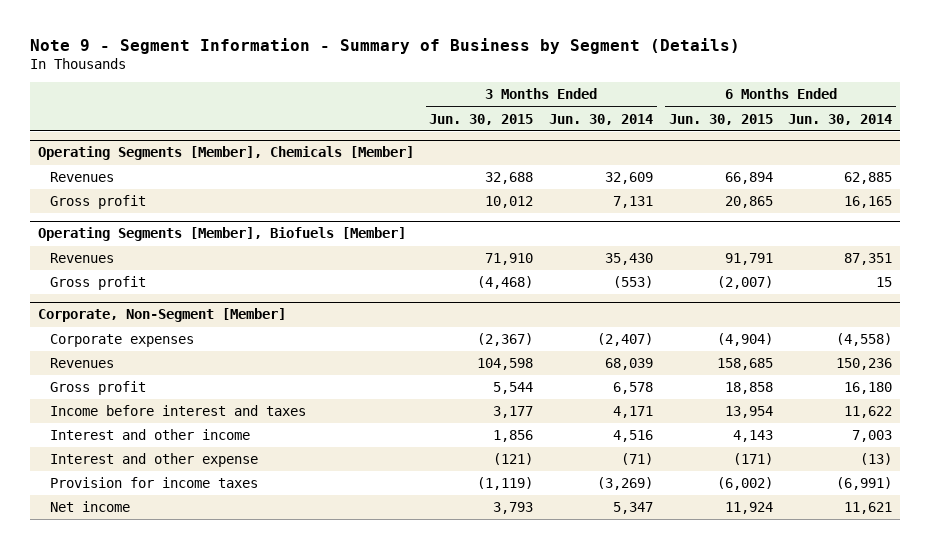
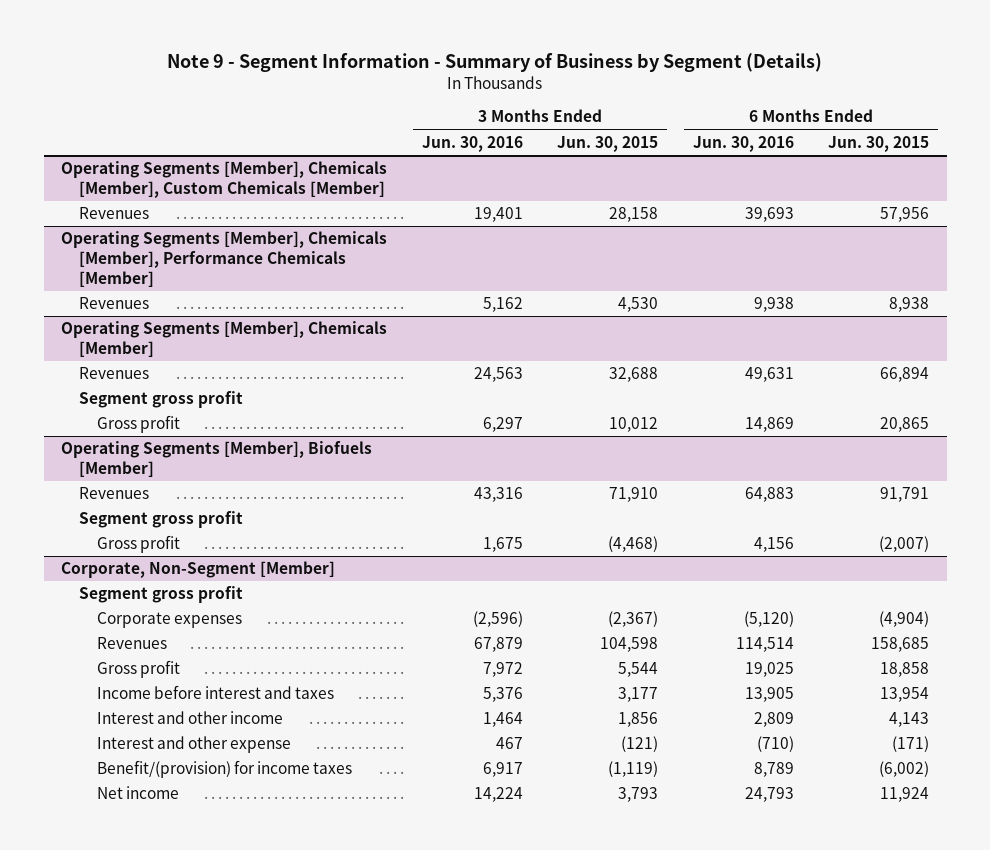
- | 3 Months Ended Jun. 30, 2015 | 3 Months Ended Jun. 30, 2014 | 6 Months Ended Jun. 30, 2015 | 6 Months Ended Jun. 30, 2014
+ | 3 Months Ended Jun. 30, 2016 | 3 Months Ended Jun. 30, 2015 | 6 Months Ended Jun. 30, 2016 | 6 Months Ended Jun. 30, 2015
+ Operating Segments [Member], Chemicals [Member], Custom Chemicals [Member]
+ Revenues | 19,401 | 28,158 | 39,693 | 57,956
+ Operating Segments [Member], Chemicals [Member], Performance Chemicals [Member]
+ Revenues | 5,162 | 4,530 | 9,938 | 8,938
@ Operating Segments [Member], Chemicals [Member]
+ Segment gross profit
@ Operating Segments [Member], Biofuels [Member]
+ Segment gross profit
@ Corporate, Non-Segment [Member]
+ Segment gross profit
- Provision for income taxes | (1,119) | (3,269) | (6,002) | (6,991)
+ Benefit/(provision) for income taxes | 6,917 | (1,119) | 8,789 | (6,002)

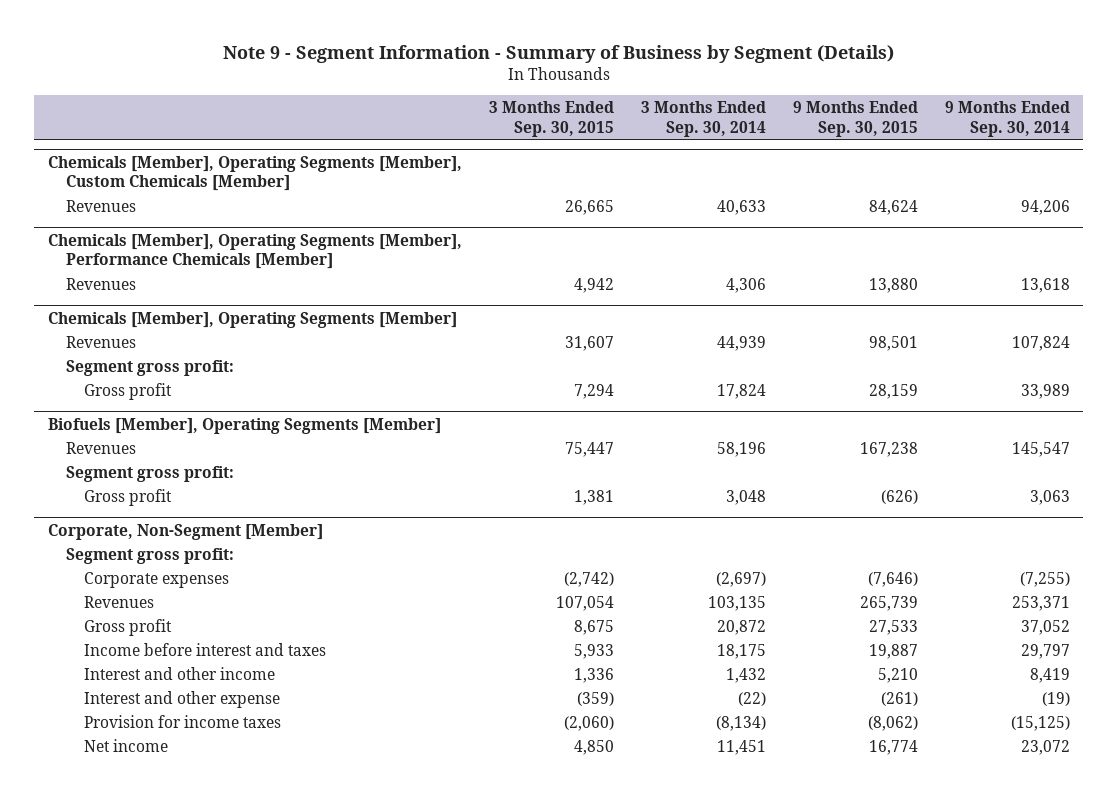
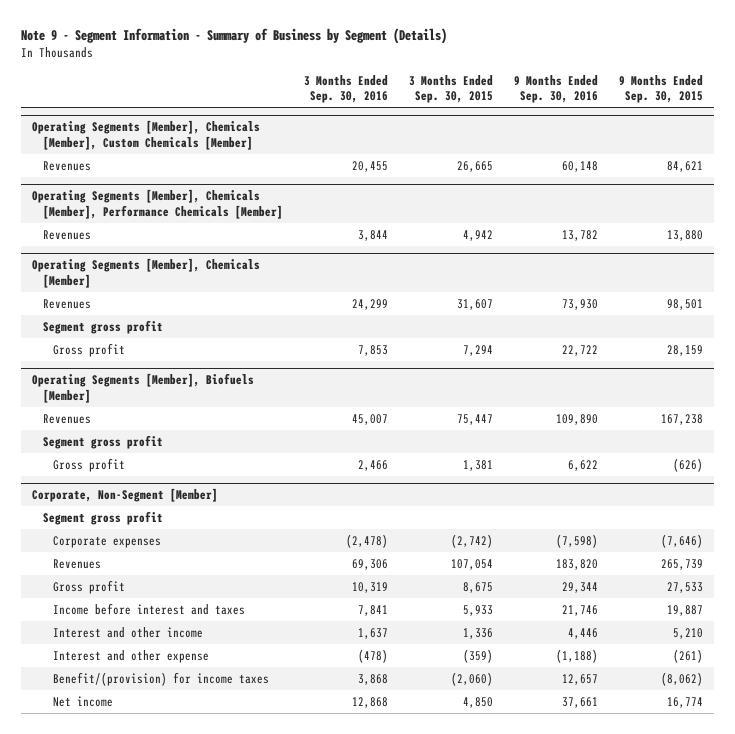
- | 3 Months Ended Sep. 30, 2015 | 3 Months Ended Sep. 30, 2014 | 9 Months Ended Sep. 30, 2015 | 9 Months Ended Sep. 30, 2014
+ | 3 Months Ended Sep. 30, 2016 | 3 Months Ended Sep. 30, 2015 | 9 Months Ended Sep. 30, 2016 | 9 Months Ended Sep. 30, 2015
- Chemicals [Member], Operating Segments [Member], Custom Chemicals [Member]
- Revenues | 26,665 | 40,633 | 84,624 | 94,206
- Chemicals [Member], Operating Segments [Member], Performance Chemicals [Member]
+ Operating Segments [Member], Chemicals [Member], Custom Chemicals [Member]
+ Revenues | 20,455 | 26,665 | 60,148 | 84,621
+ Operating Segments [Member], Chemicals [Member], Performance Chemicals [Member]
- Chemicals [Member], Operating Segments [Member]
+ Operating Segments [Member], Chemicals [Member]
- Segment gross profit:
+ Segment gross profit
- Biofuels [Member], Operating Segments [Member]
+ Operating Segments [Member], Biofuels [Member]
- Segment gross profit:
+ Segment gross profit
@ Corporate, Non-Segment [Member]
- Segment gross profit:
+ Segment gross profit
- Provision for income taxes | (2,060) | (8,134) | (8,062) | (15,125)
+ Benefit/(provision) for income taxes | 3,868 | (2,060) | 12,657 | (8,062)

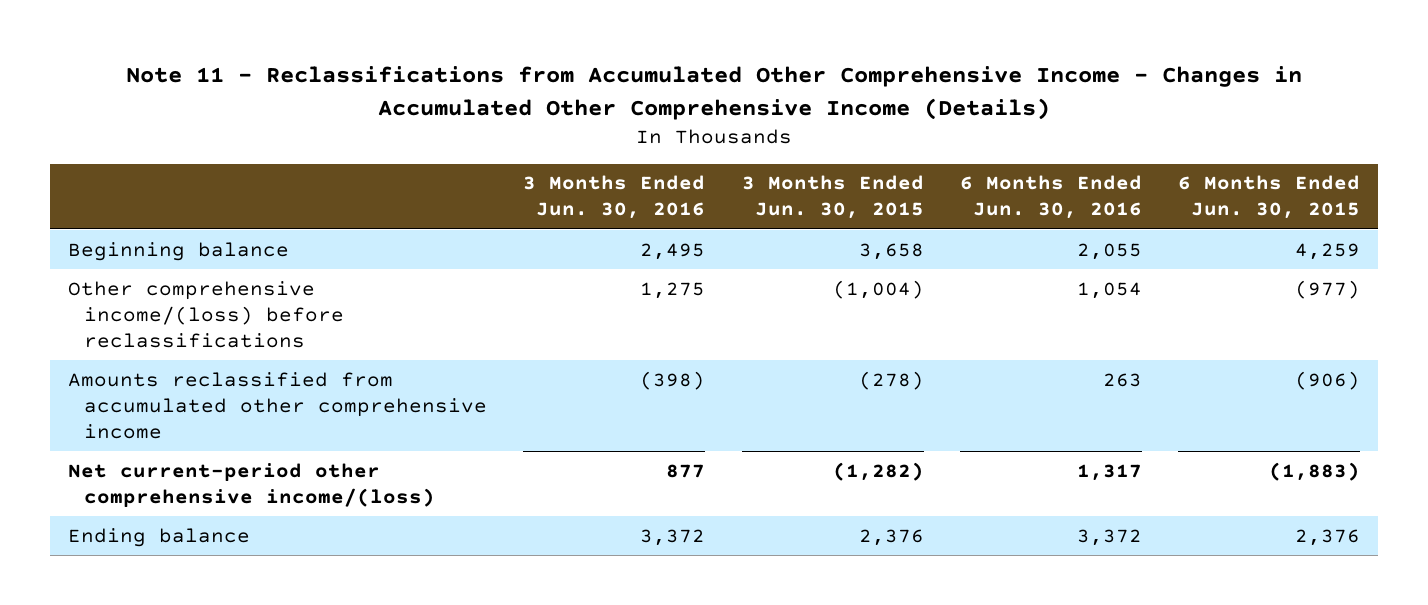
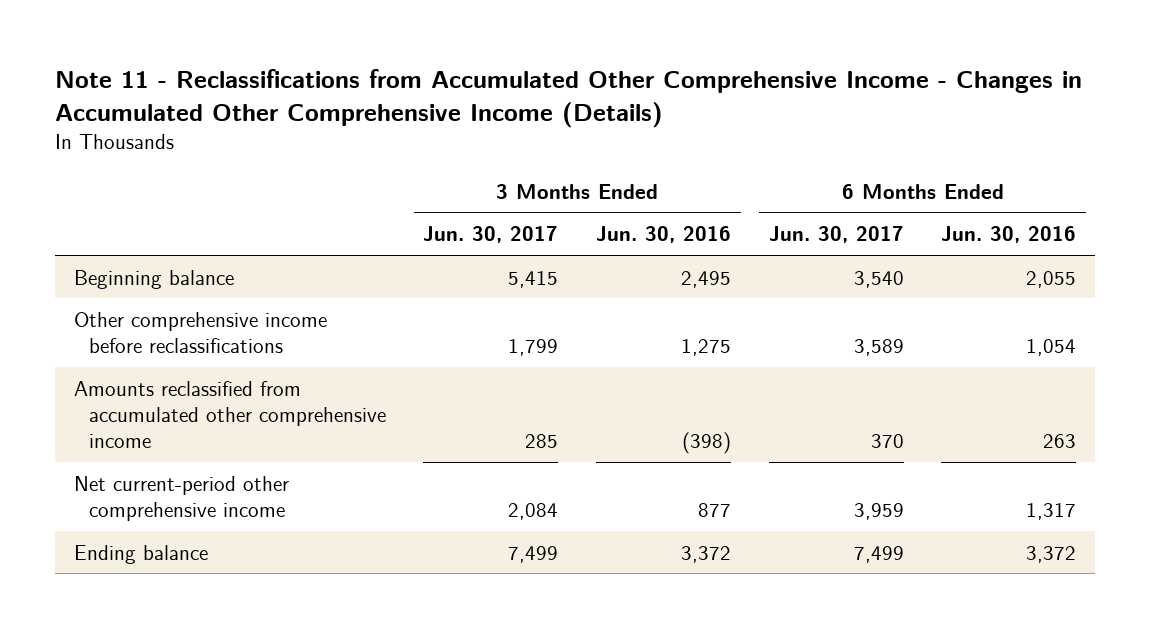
- | 3 Months Ended Jun. 30, 2016 | 3 Months Ended Jun. 30, 2015 | 6 Months Ended Jun. 30, 2016 | 6 Months Ended Jun. 30, 2015
+ | 3 Months Ended Jun. 30, 2017 | 3 Months Ended Jun. 30, 2016 | 6 Months Ended Jun. 30, 2017 | 6 Months Ended Jun. 30, 2016
- Other comprehensive income/(loss) before reclassifications | 1,275 | (1,004) | 1,054 | (977)
+ Other comprehensive income before reclassifications | 1,799 | 1,275 | 3,589 | 1,054
- Net current-period other comprehensive income/(loss) | 877 | (1,282) | 1,317 | (1,883)
+ Net current-period other comprehensive income | 2,084 | 877 | 3,959 | 1,317

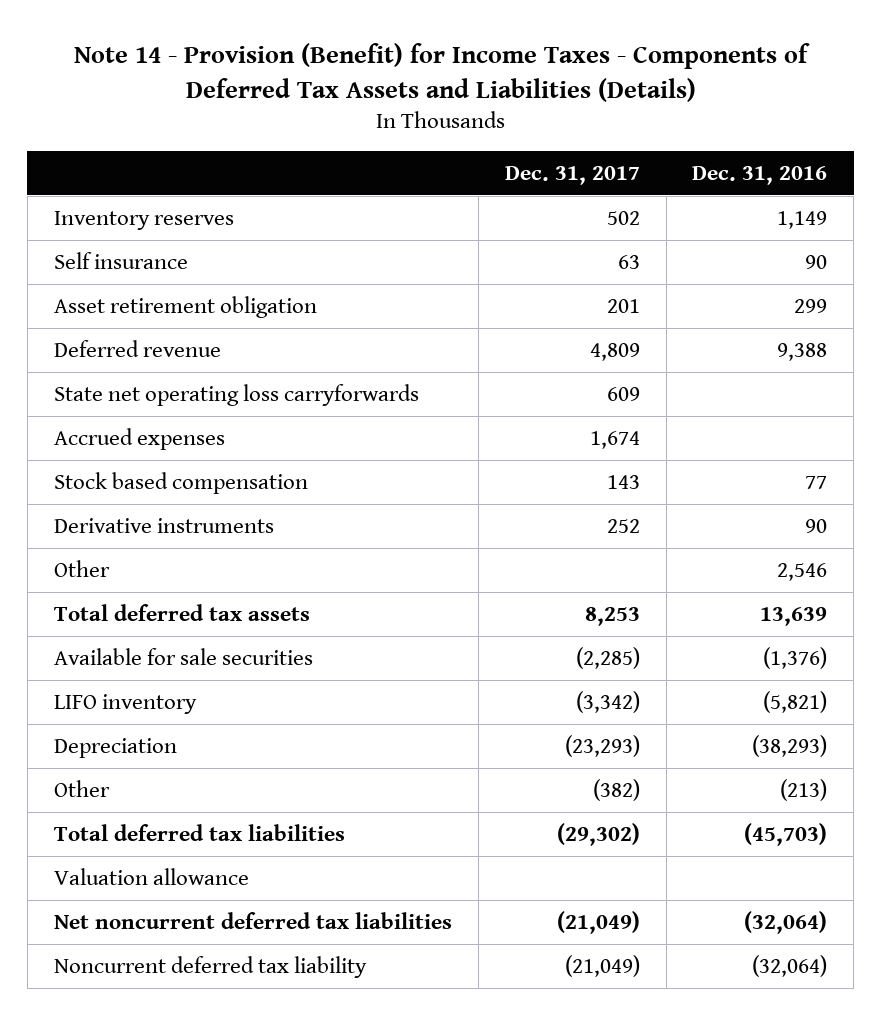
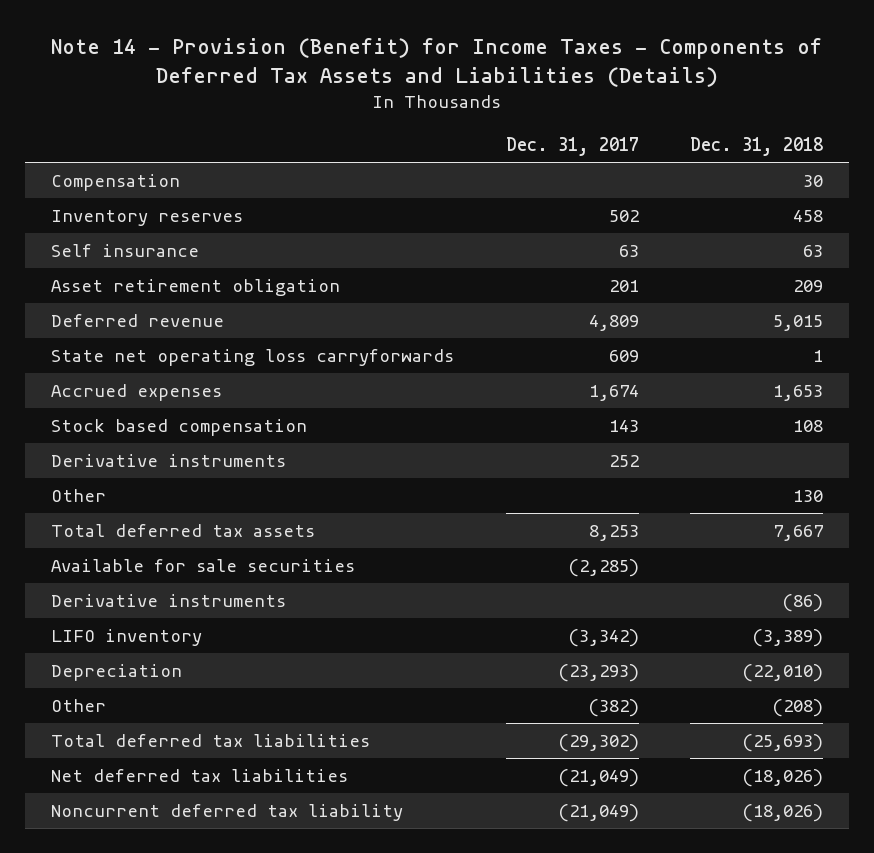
- | Dec. 31, 2017 | Dec. 31, 2016
+ | Dec. 31, 2017 | Dec. 31, 2018
+ Compensation | | 30
+ Derivative instruments | | (86)
- Valuation allowance
- Net noncurrent deferred tax liabilities | (21,049) | (32,064)
+ Net deferred tax liabilities | (21,049) | (18,026)

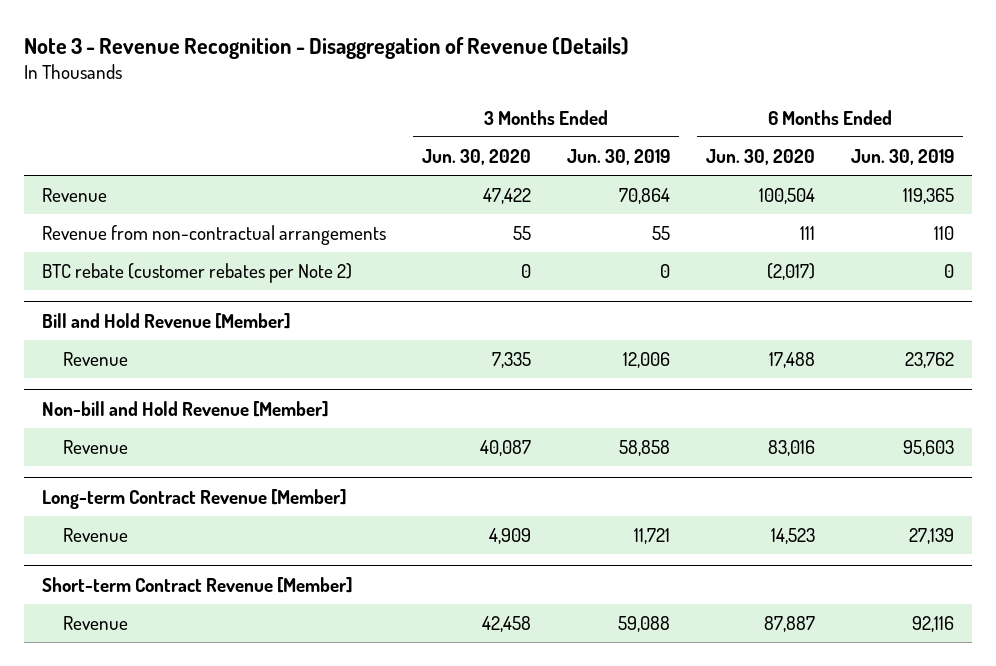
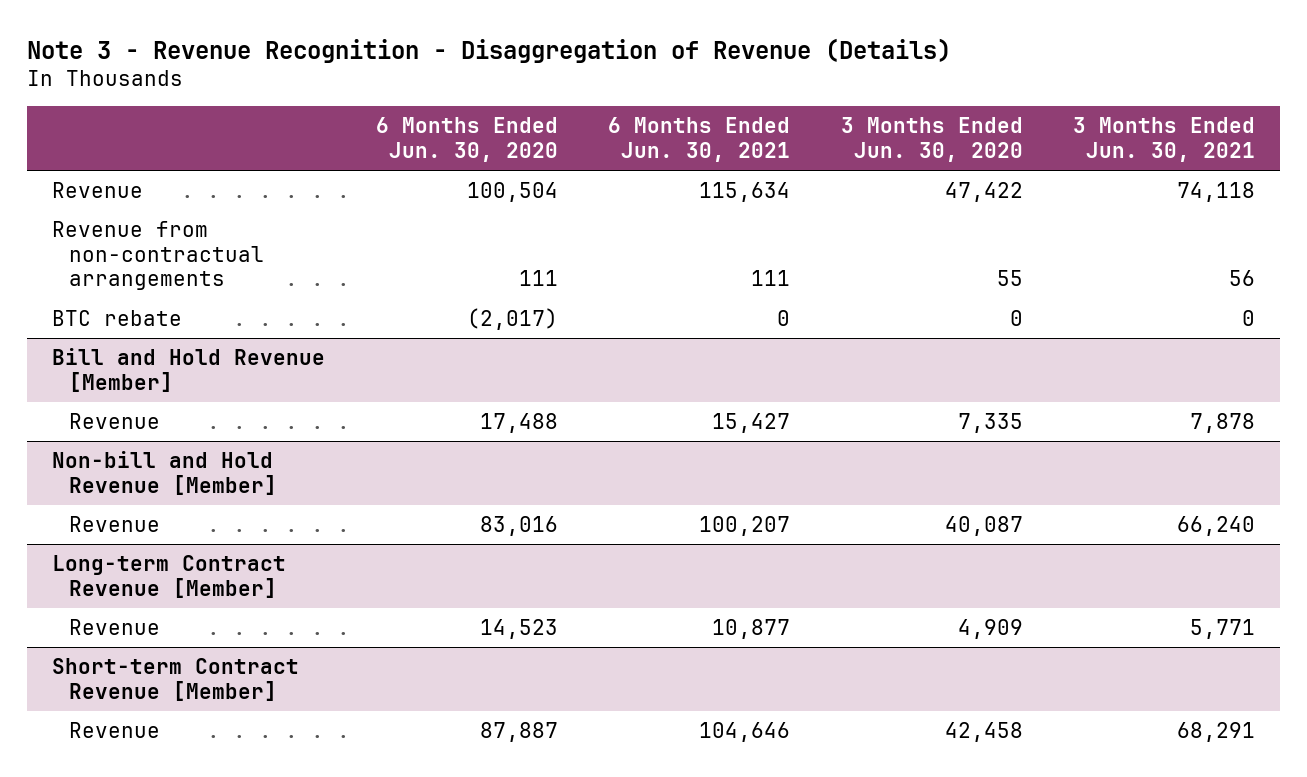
- | 3 Months Ended Jun. 30, 2020 | 3 Months Ended Jun. 30, 2019 | 6 Months Ended Jun. 30, 2020 | 6 Months Ended Jun. 30, 2019
+ | 6 Months Ended Jun. 30, 2020 | 6 Months Ended Jun. 30, 2021 | 3 Months Ended Jun. 30, 2020 | 3 Months Ended Jun. 30, 2021
- BTC rebate (customer rebates per Note 2) | 0 | 0 | (2,017) | 0
+ BTC rebate | (2,017) | 0 | 0 | 0

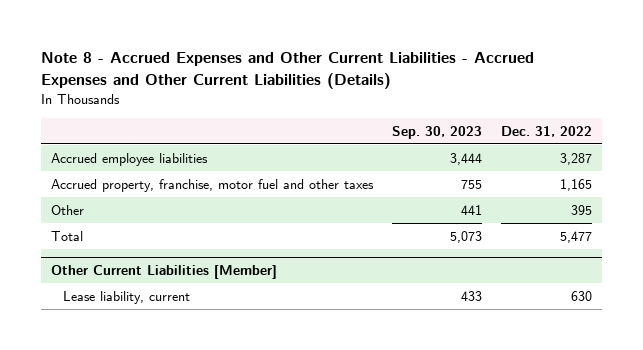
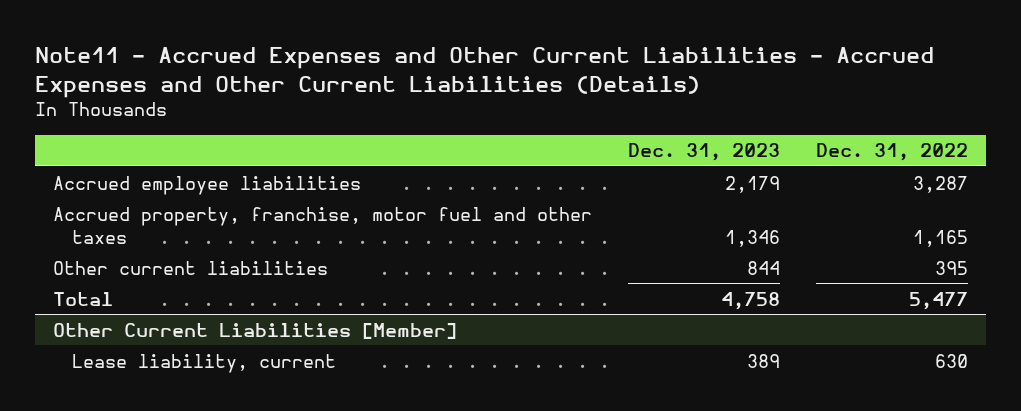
- Note 8 - Accrued Expenses and Other Current Liabilities - Accrued Expenses and Other Current Liabilities (Details)
+ Note11 - Accrued Expenses and Other Current Liabilities - Accrued Expenses and Other Current Liabilities (Details)
- | Sep. 30, 2023 | Dec. 31, 2022
+ | Dec. 31, 2023 | Dec. 31, 2022
- Other | 441 | 395
+ Other current liabilities | 844 | 395

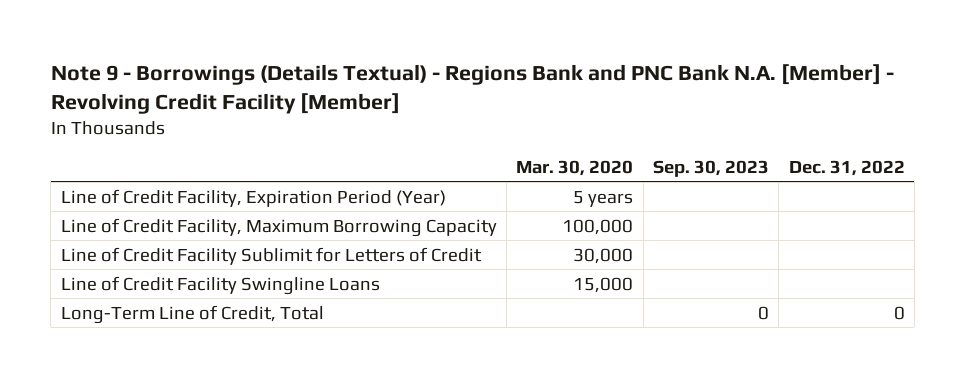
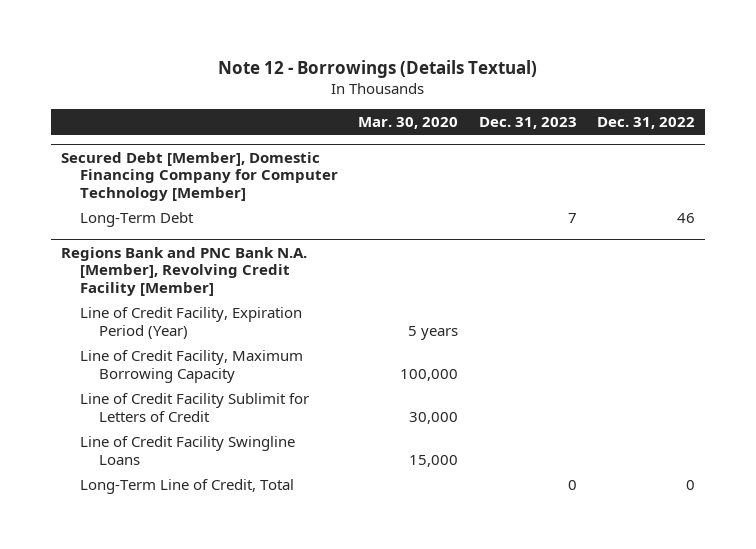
- Note 9 - Borrowings (Details Textual) - Regions Bank and PNC Bank N.A. [Member] - Revolving Credit Facility [Member]
+ Note 12 - Borrowings (Details Textual)
- | Mar. 30, 2020 | Sep. 30, 2023 | Dec. 31, 2022
+ | Mar. 30, 2020 | Dec. 31, 2023 | Dec. 31, 2022
+ Secured Debt [Member], Domestic Financing Company for Computer Technology [Member]
+ Long-Term Debt | | 7 | 46
+ Regions Bank and PNC Bank N.A. [Member], Revolving Credit Facility [Member]

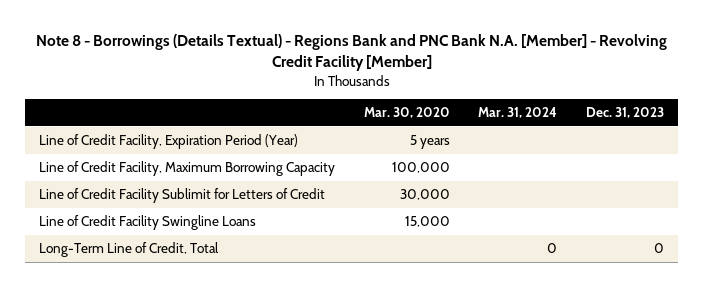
- Note 12 - Borrowings (Details Textual)
+ Note 8 - Borrowings (Details Textual) - Regions Bank and PNC Bank N.A. [Member] - Revolving Credit Facility [Member]
- | Mar. 30, 2020 | Dec. 31, 2023 | Dec. 31, 2022
+ | Mar. 30, 2020 | Mar. 31, 2024 | Dec. 31, 2023
- Secured Debt [Member], Domestic Financing Company for Computer Technology [Member]
- Long-Term Debt | | 7 | 46
- Regions Bank and PNC Bank N.A. [Member], Revolving Credit Facility [Member]

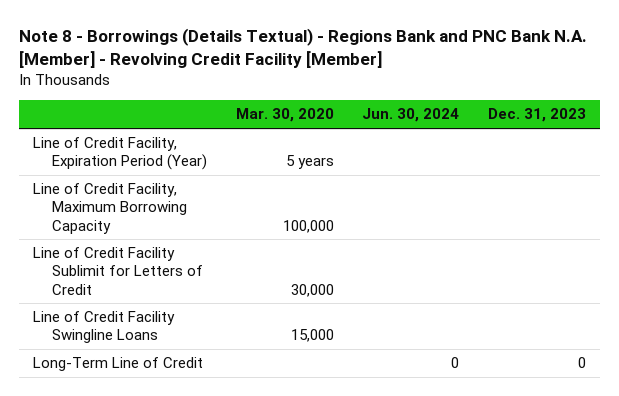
- | Mar. 30, 2020 | Mar. 31, 2024 | Dec. 31, 2023
+ | Mar. 30, 2020 | Jun. 30, 2024 | Dec. 31, 2023
- Long-Term Line of Credit, Total | | 0 | 0
+ Long-Term Line of Credit | | 0 | 0

